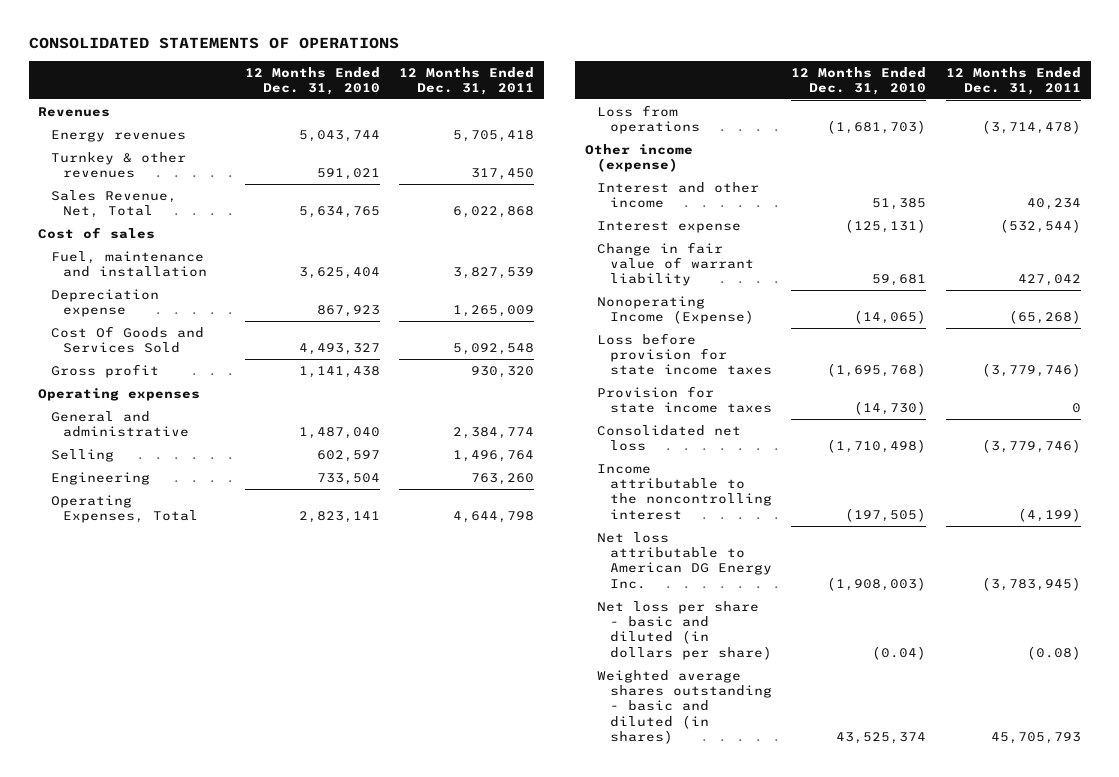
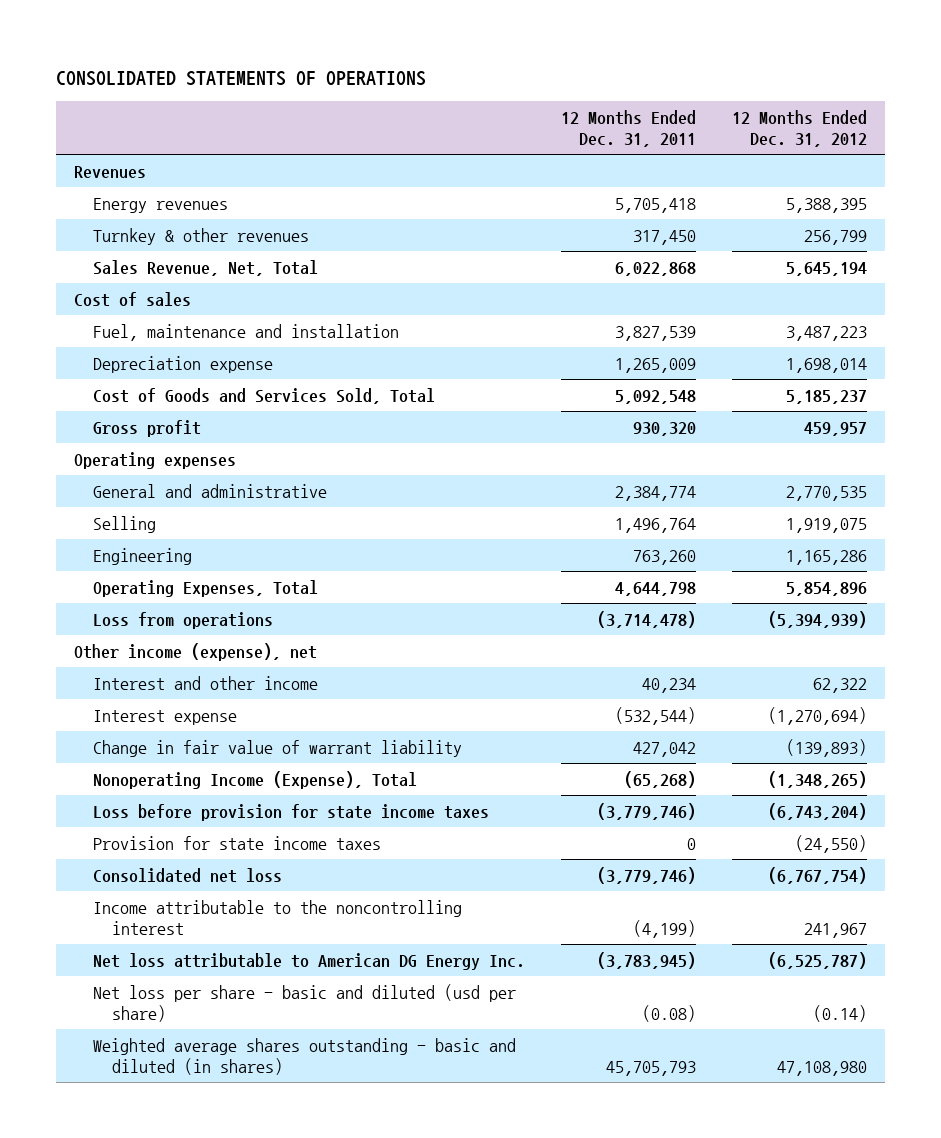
- | 12 Months Ended Dec. 31, 2010 | 12 Months Ended Dec. 31, 2011
+ | 12 Months Ended Dec. 31, 2011 | 12 Months Ended Dec. 31, 2012
- Cost Of Goods and Services Sold | 4,493,327 | 5,092,548
+ Cost of Goods and Services Sold, Total | 5,092,548 | 5,185,237
- Other income (expense)
+ Other income (expense), net
- Nonoperating Income (Expense) | (14,065) | (65,268)
+ Nonoperating Income (Expense), Total | (65,268) | (1,348,265)
- Net loss per share - basic and diluted (in dollars per share) | (0.04) | (0.08)
+ Net loss per share - basic and diluted (usd per share) | (0.08) | (0.14)

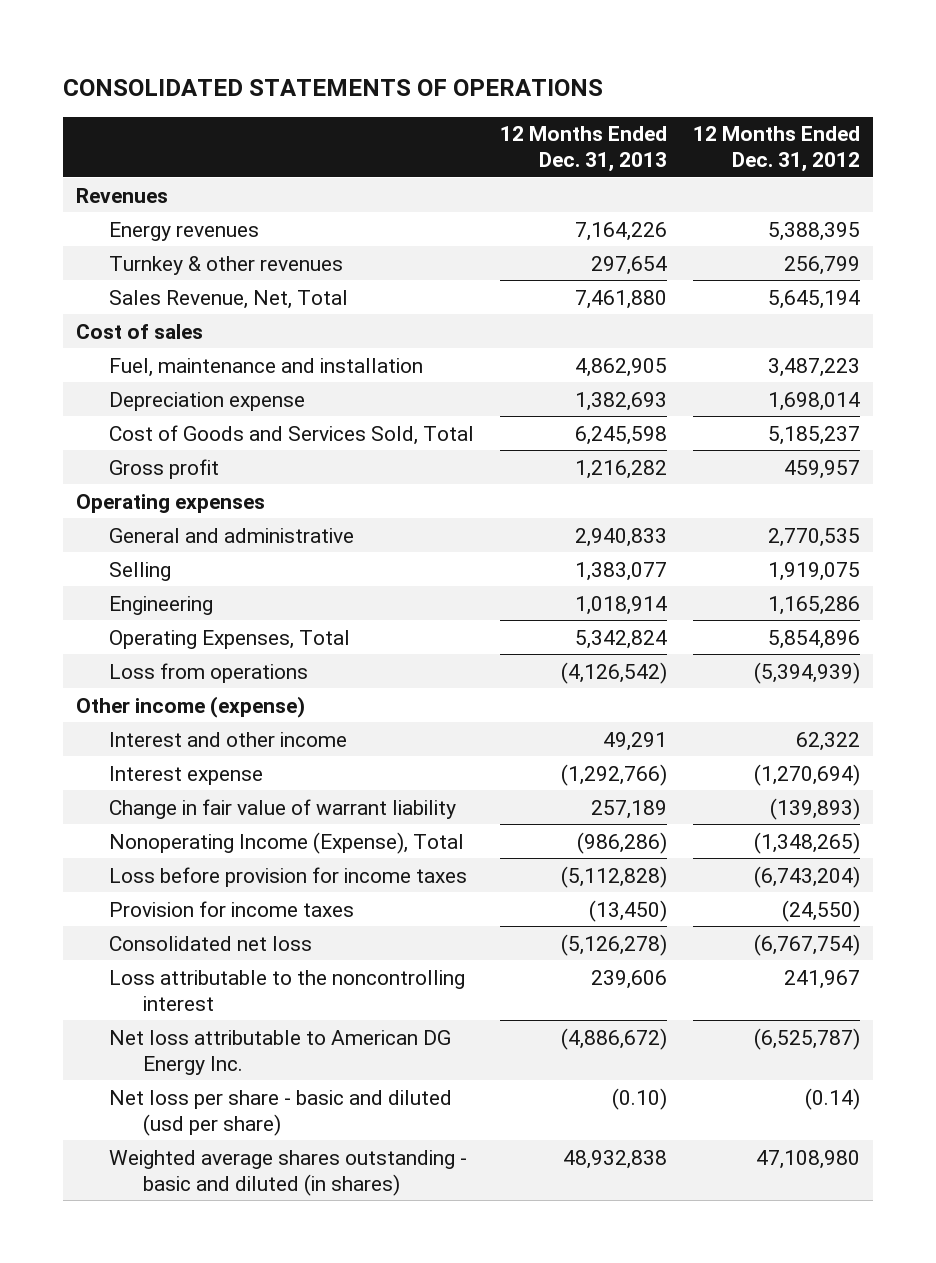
- | 12 Months Ended Dec. 31, 2011 | 12 Months Ended Dec. 31, 2012
+ | 12 Months Ended Dec. 31, 2013 | 12 Months Ended Dec. 31, 2012
- Other income (expense), net
+ Other income (expense)
- Loss before provision for state income taxes | (3,779,746) | (6,743,204)
- Provision for state income taxes | 0 | (24,550)
+ Loss before provision for income taxes | (5,112,828) | (6,743,204)
+ Provision for income taxes | (13,450) | (24,550)
- Income attributable to the noncontrolling interest | (4,199) | 241,967
+ Loss attributable to the noncontrolling interest | 239,606 | 241,967

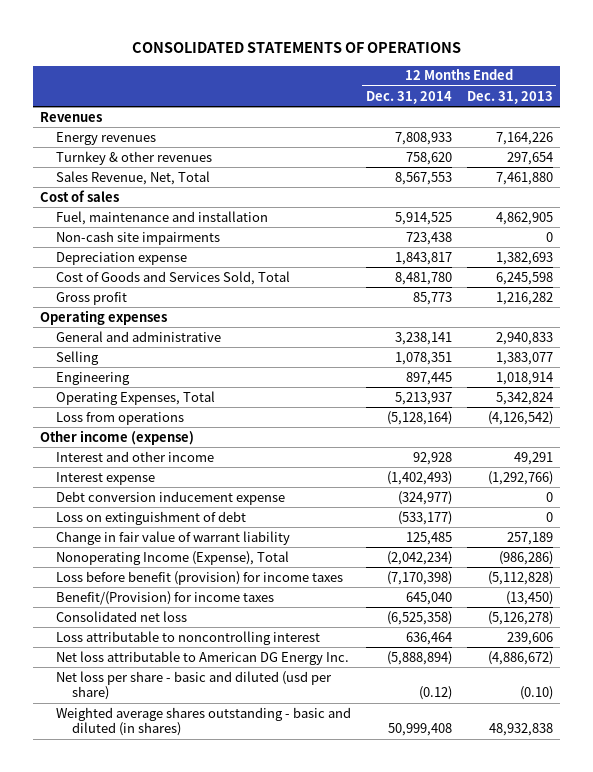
- | 12 Months Ended Dec. 31, 2013 | 12 Months Ended Dec. 31, 2012
+ | 12 Months Ended Dec. 31, 2014 | 12 Months Ended Dec. 31, 2013
+ Non-cash site impairments | 723,438 | 0
+ Debt conversion inducement expense | (324,977) | 0
+ Loss on extinguishment of debt | (533,177) | 0
- Loss before provision for income taxes | (5,112,828) | (6,743,204)
- Provision for income taxes | (13,450) | (24,550)
+ Loss before benefit (provision) for income taxes | (7,170,398) | (5,112,828)
+ Benefit/(Provision) for income taxes | 645,040 | (13,450)
- Loss attributable to the noncontrolling interest | 239,606 | 241,967
+ Loss attributable to noncontrolling interest | 636,464 | 239,606

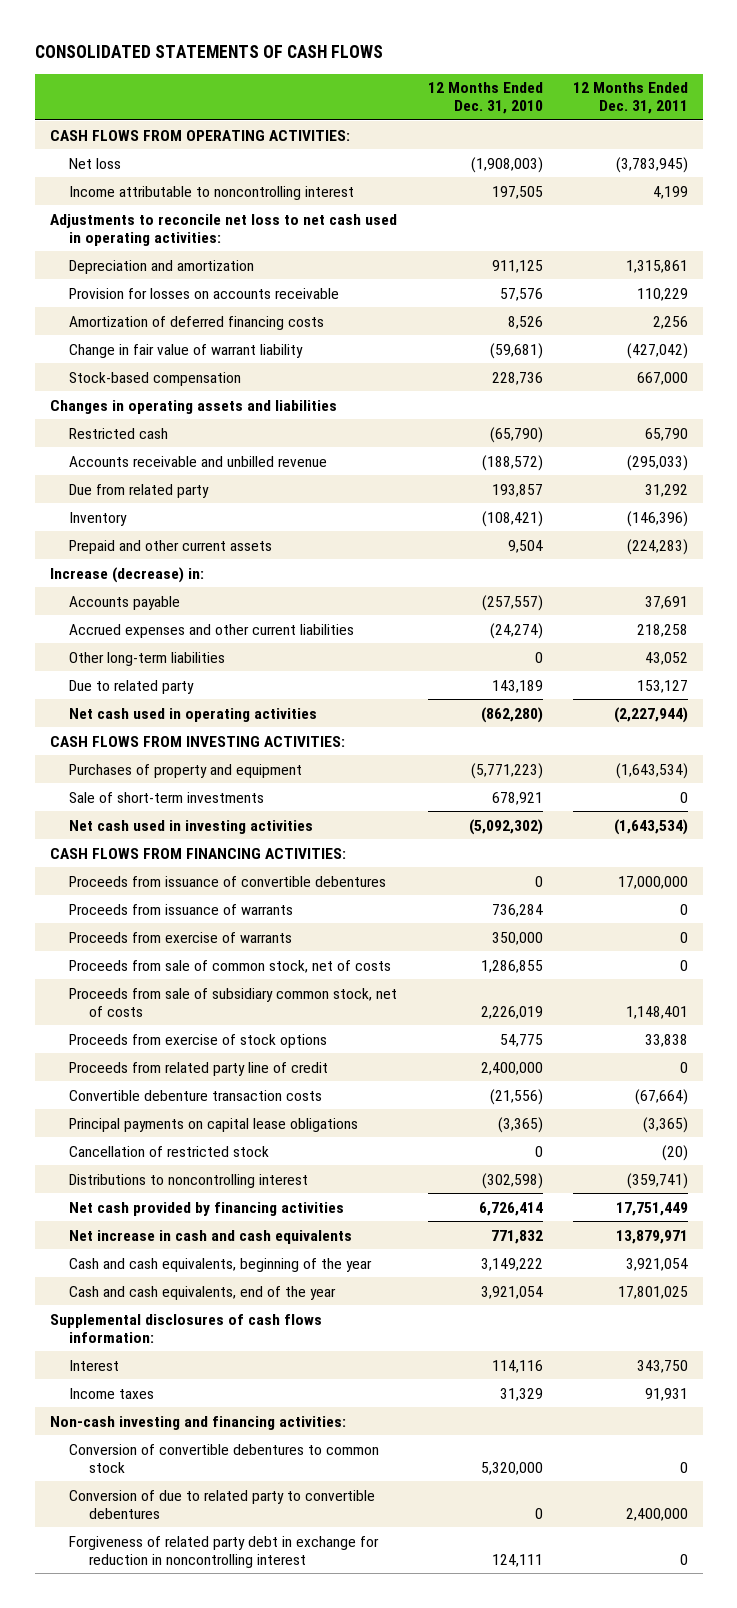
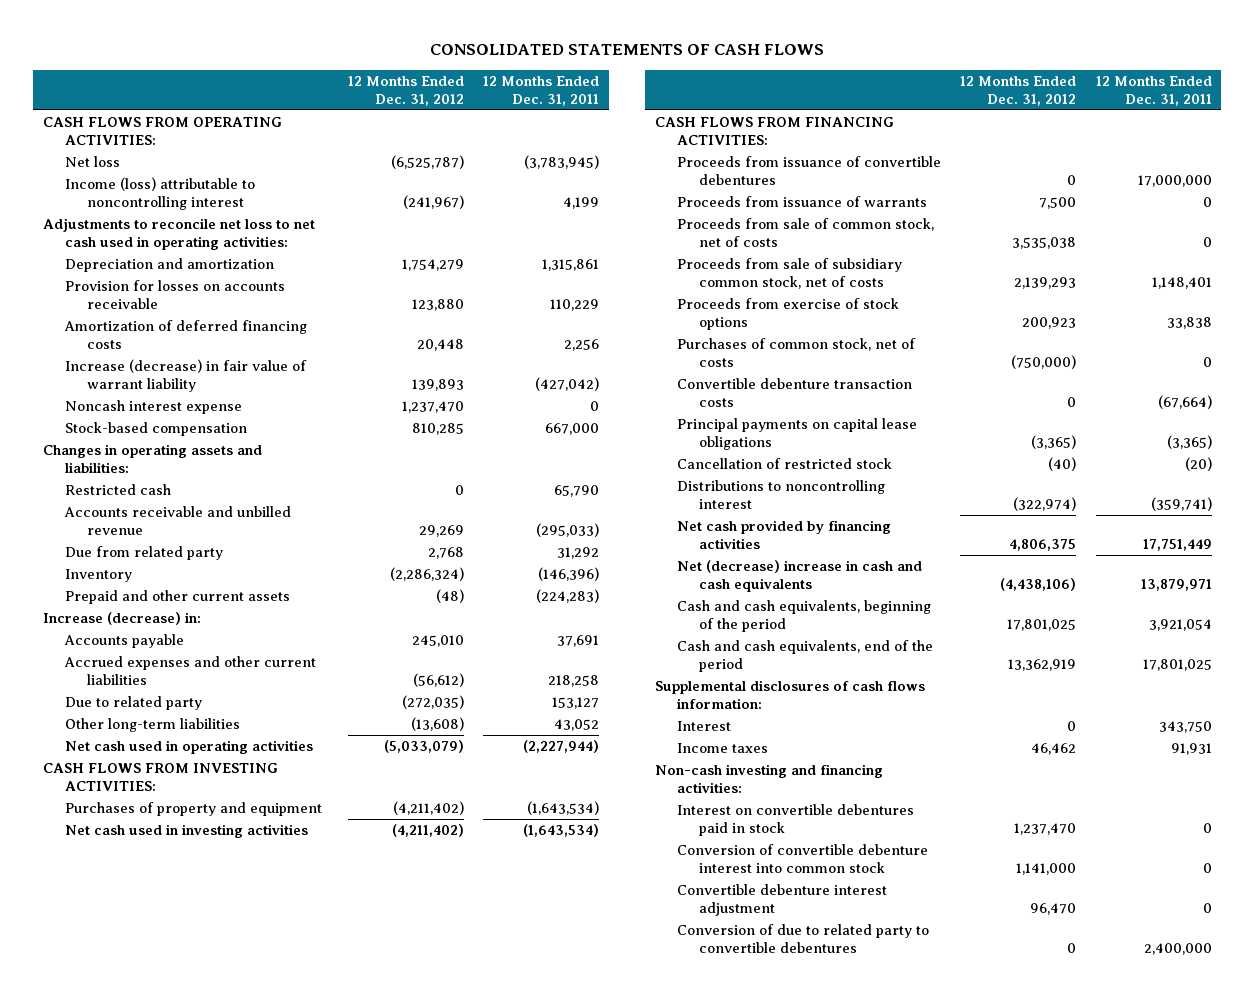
- | 12 Months Ended Dec. 31, 2010 | 12 Months Ended Dec. 31, 2011
+ | 12 Months Ended Dec. 31, 2012 | 12 Months Ended Dec. 31, 2011
- Income attributable to noncontrolling interest | 197,505 | 4,199
+ Income (loss) attributable to noncontrolling interest | (241,967) | 4,199
- Change in fair value of warrant liability | (59,681) | (427,042)
+ Increase (decrease) in fair value of warrant liability | 139,893 | (427,042)
+ Noncash interest expense | 1,237,470 | 0
- Changes in operating assets and liabilities
+ Changes in operating assets and liabilities:
moved down: Other long-term liabilities | (13,608) | 43,052
- Sale of short-term investments | 678,921 | 0
- Proceeds from exercise of warrants | 350,000 | 0
- Proceeds from related party line of credit | 2,400,000 | 0
+ Purchases of common stock, net of costs | (750,000) | 0
- Net increase in cash and cash equivalents | 771,832 | 13,879,971
- Cash and cash equivalents, beginning of the year | 3,149,222 | 3,921,054
- Cash and cash equivalents, end of the year | 3,921,054 | 17,801,025
+ Net (decrease) increase in cash and cash equivalents | (4,438,106) | 13,879,971
+ Cash and cash equivalents, beginning of the period | 17,801,025 | 3,921,054
+ Cash and cash equivalents, end of the period | 13,362,919 | 17,801,025
- Conversion of convertible debentures to common stock | 5,320,000 | 0
+ Interest on convertible debentures paid in stock | 1,237,470 | 0
+ Conversion of convertible debenture interest into common stock | 1,141,000 | 0
+ Convertible debenture interest adjustment | 96,470 | 0
- Forgiveness of related party debt in exchange for reduction in noncontrolling interest | 124,111 | 0

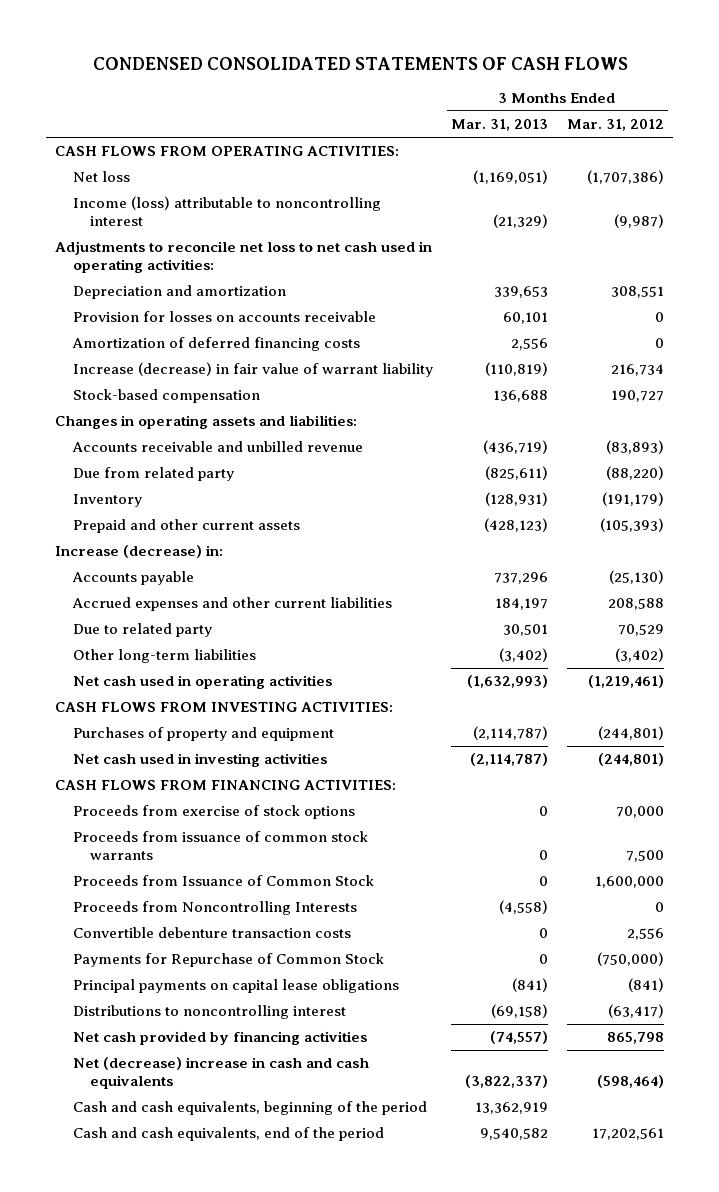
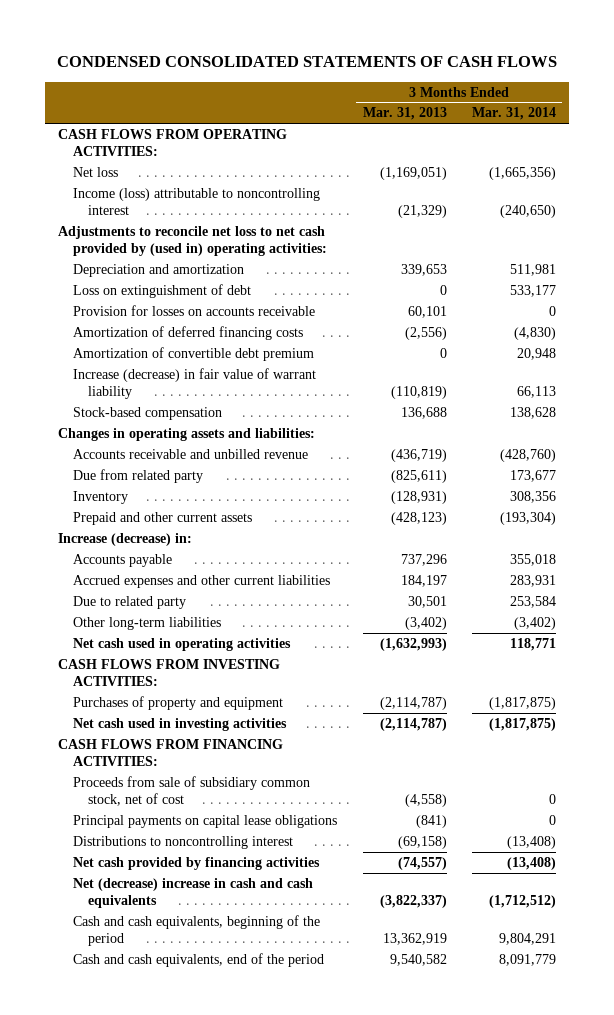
- | 3 Months Ended Mar. 31, 2013 | 3 Months Ended Mar. 31, 2012
+ | 3 Months Ended Mar. 31, 2013 | 3 Months Ended Mar. 31, 2014
- Adjustments to reconcile net loss to net cash used in operating activities:
+ Adjustments to reconcile net loss to net cash provided by (used in) operating activities:
+ Loss on extinguishment of debt | 0 | 533,177
- Amortization of deferred financing costs | 2,556 | 0
+ Amortization of deferred financing costs | (2,556) | (4,830)
+ Amortization of convertible debt premium | 0 | 20,948
- Proceeds from exercise of stock options | 0 | 70,000
- Proceeds from issuance of common stock warrants | 0 | 7,500
- Proceeds from Issuance of Common Stock | 0 | 1,600,000
- Proceeds from Noncontrolling Interests | (4,558) | 0
- Convertible debenture transaction costs | 0 | 2,556
- Payments for Repurchase of Common Stock | 0 | (750,000)
+ Proceeds from sale of subsidiary common stock, net of cost | (4,558) | 0

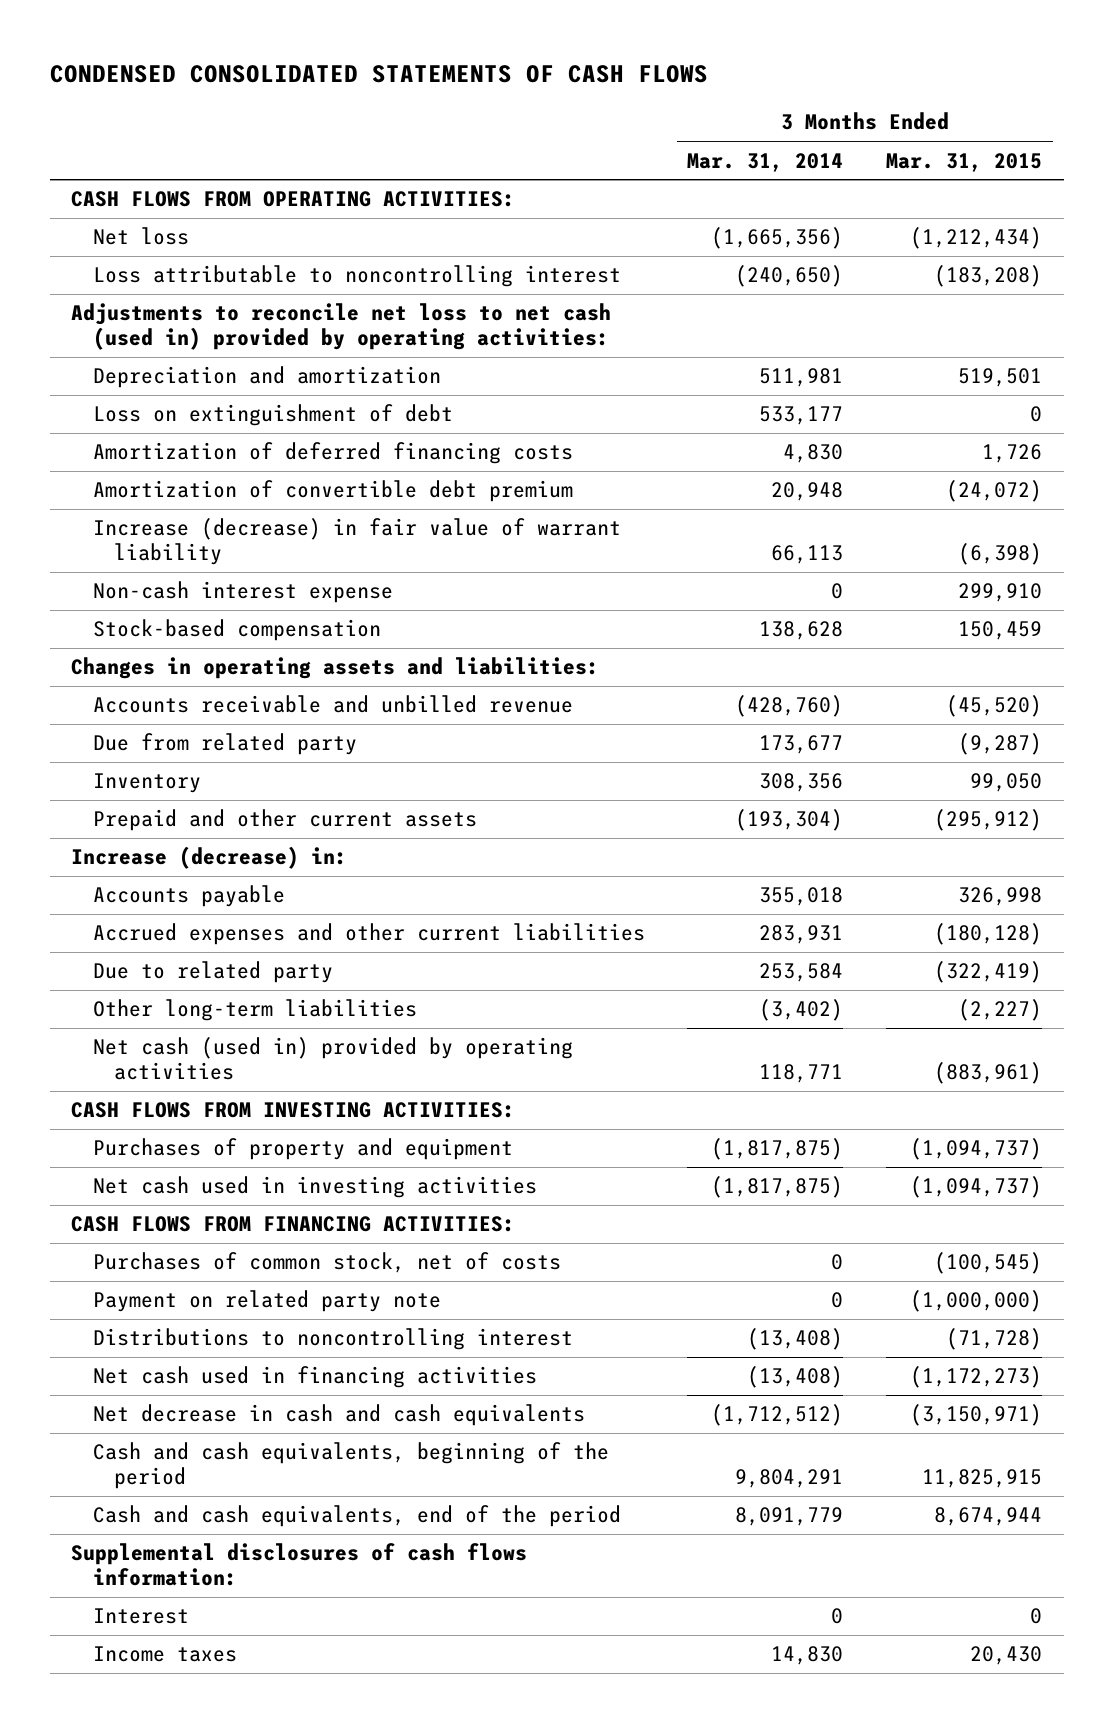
- | 3 Months Ended Mar. 31, 2013 | 3 Months Ended Mar. 31, 2014
+ | 3 Months Ended Mar. 31, 2014 | 3 Months Ended Mar. 31, 2015
- Income (loss) attributable to noncontrolling interest | (21,329) | (240,650)
- Adjustments to reconcile net loss to net cash provided by (used in) operating activities:
+ Loss attributable to noncontrolling interest | (240,650) | (183,208)
+ Adjustments to reconcile net loss to net cash (used in) provided by operating activities:
- Provision for losses on accounts receivable | 60,101 | 0
- Amortization of deferred financing costs | (2,556) | (4,830)
+ Amortization of deferred financing costs | 4,830 | 1,726
+ Non-cash interest expense | 0 | 299,910
- Net cash used in operating activities | (1,632,993) | 118,771
+ Net cash (used in) provided by operating activities | 118,771 | (883,961)
- Proceeds from sale of subsidiary common stock, net of cost | (4,558) | 0
- Principal payments on capital lease obligations | (841) | 0
+ Purchases of common stock, net of costs | 0 | (100,545)
+ Payment on related party note | 0 | (1,000,000)
- Net cash provided by financing activities | (74,557) | (13,408)
- Net (decrease) increase in cash and cash equivalents | (3,822,337) | (1,712,512)
+ Net cash used in financing activities | (13,408) | (1,172,273)
+ Net decrease in cash and cash equivalents | (1,712,512) | (3,150,971)
+ Supplemental disclosures of cash flows information:
+ Interest | 0 | 0
+ Income taxes | 14,830 | 20,430

